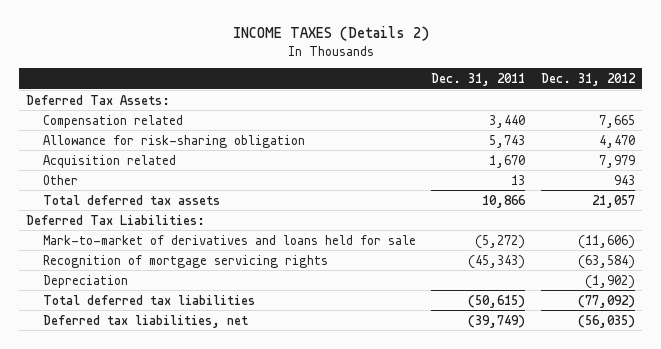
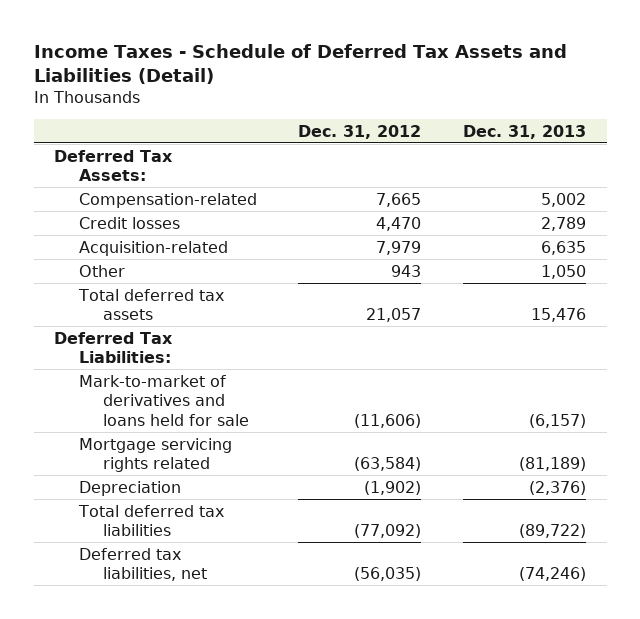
- INCOME TAXES (Details 2)
+ Income Taxes - Schedule of Deferred Tax Assets and Liabilities (Detail)
- | Dec. 31, 2011 | Dec. 31, 2012
+ | Dec. 31, 2012 | Dec. 31, 2013
- Compensation related | 3,440 | 7,665
- Allowance for risk-sharing obligation | 5,743 | 4,470
- Acquisition related | 1,670 | 7,979
+ Compensation-related | 7,665 | 5,002
+ Credit losses | 4,470 | 2,789
+ Acquisition-related | 7,979 | 6,635
- Recognition of mortgage servicing rights | (45,343) | (63,584)
+ Mortgage servicing rights related | (63,584) | (81,189)

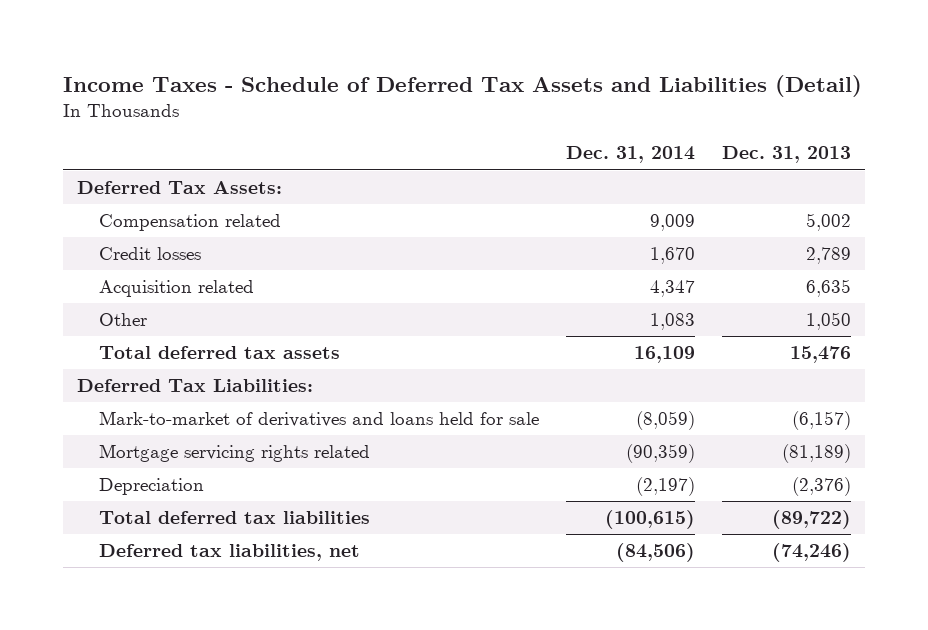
- | Dec. 31, 2012 | Dec. 31, 2013
+ | Dec. 31, 2014 | Dec. 31, 2013
- Compensation-related | 7,665 | 5,002
+ Compensation related | 9,009 | 5,002
- Acquisition-related | 7,979 | 6,635
+ Acquisition related | 4,347 | 6,635

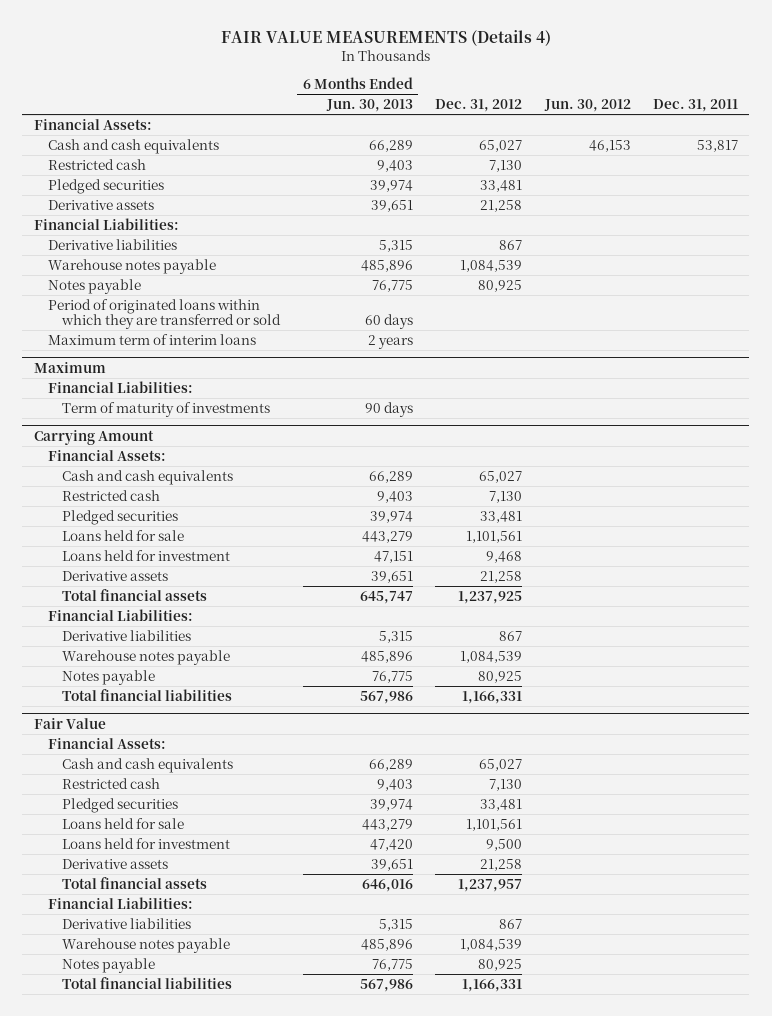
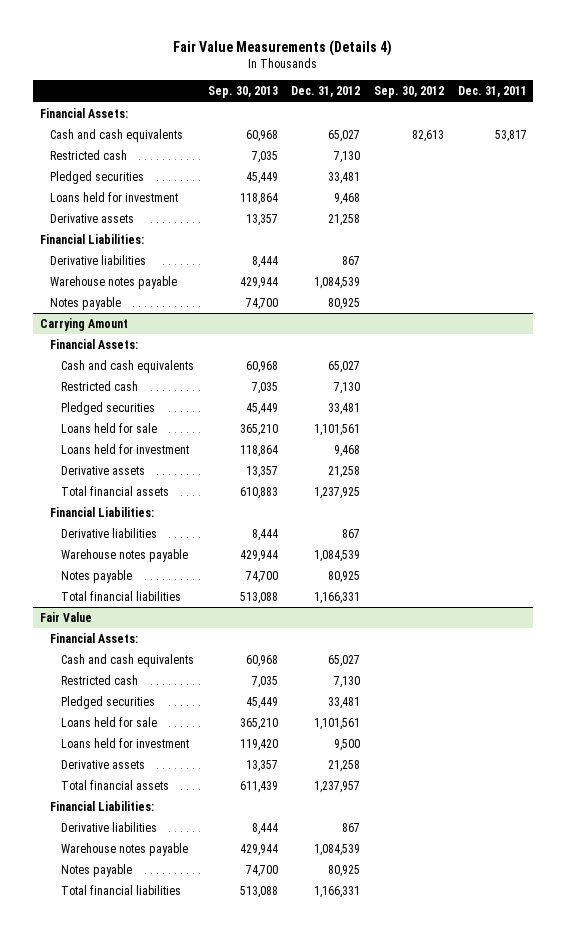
- FAIR VALUE MEASUREMENTS (Details 4)
+ Fair Value Measurements (Details 4)
- | 6 Months Ended Jun. 30, 2013 | Dec. 31, 2012 | Jun. 30, 2012 | Dec. 31, 2011
+ | Sep. 30, 2013 | Dec. 31, 2012 | Sep. 30, 2012 | Dec. 31, 2011
+ Loans held for investment | 118,864 | 9,468 | |
- Period of originated loans within which they are transferred or sold | 60 days | | |
- Maximum term of interim loans | 2 years | | |
- Maximum
- Financial Liabilities:
- Term of maturity of investments | 90 days | | |

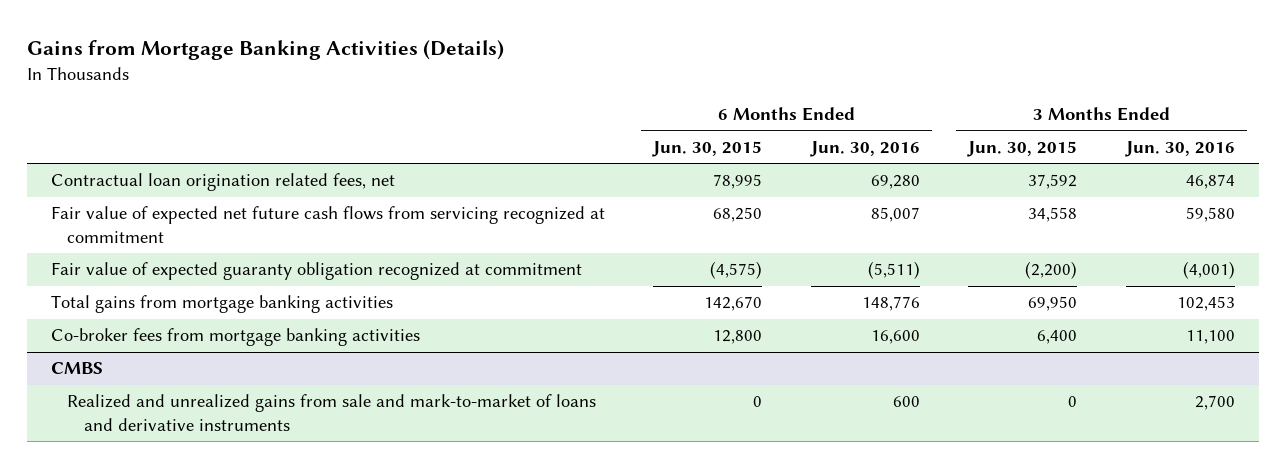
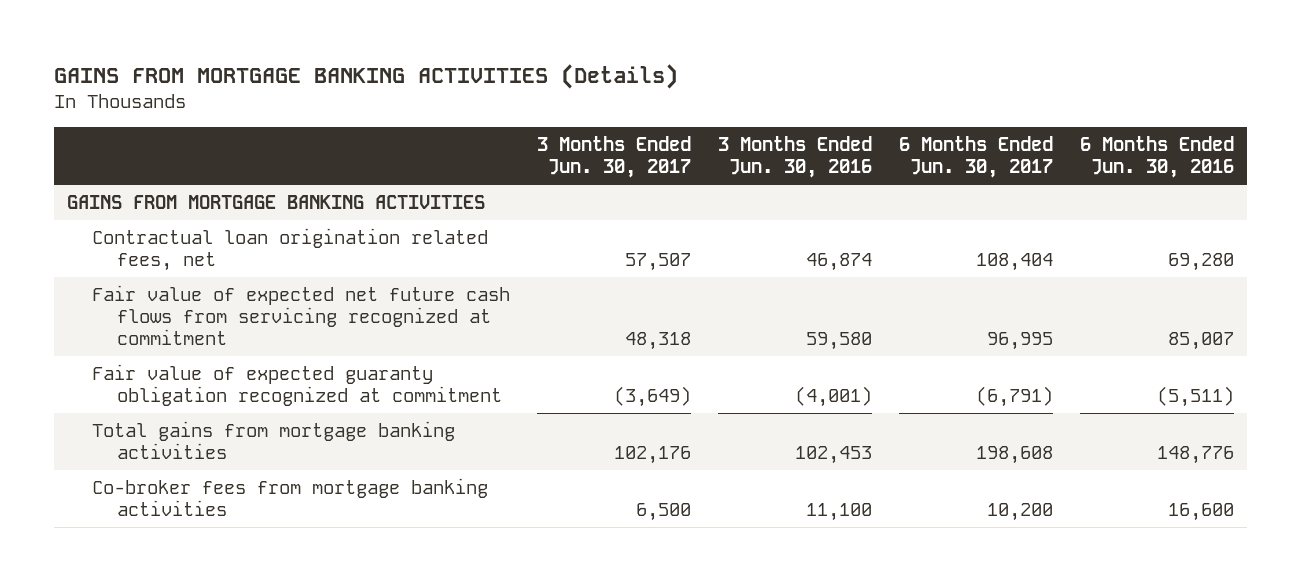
- Gains from Mortgage Banking Activities (Details)
+ GAINS FROM MORTGAGE BANKING ACTIVITIES (Details)
- | 6 Months Ended Jun. 30, 2015 | 6 Months Ended Jun. 30, 2016 | 3 Months Ended Jun. 30, 2015 | 3 Months Ended Jun. 30, 2016
+ | 3 Months Ended Jun. 30, 2017 | 3 Months Ended Jun. 30, 2016 | 6 Months Ended Jun. 30, 2017 | 6 Months Ended Jun. 30, 2016
+ GAINS FROM MORTGAGE BANKING ACTIVITIES
- CMBS
- Realized and unrealized gains from sale and mark-to-market of loans and derivative instruments | 0 | 600 | 0 | 2,700

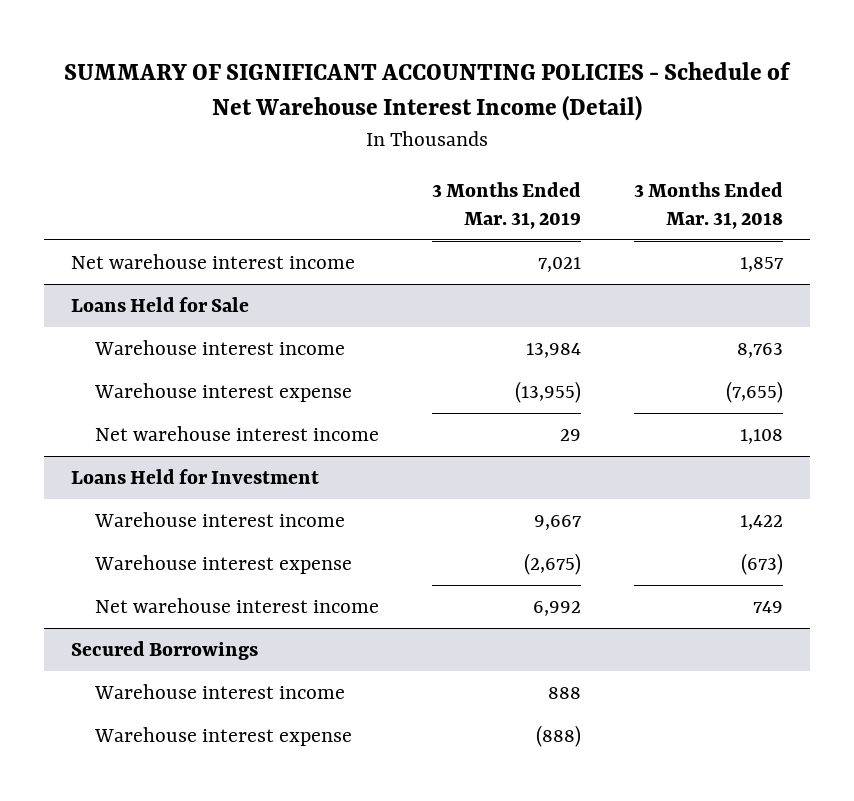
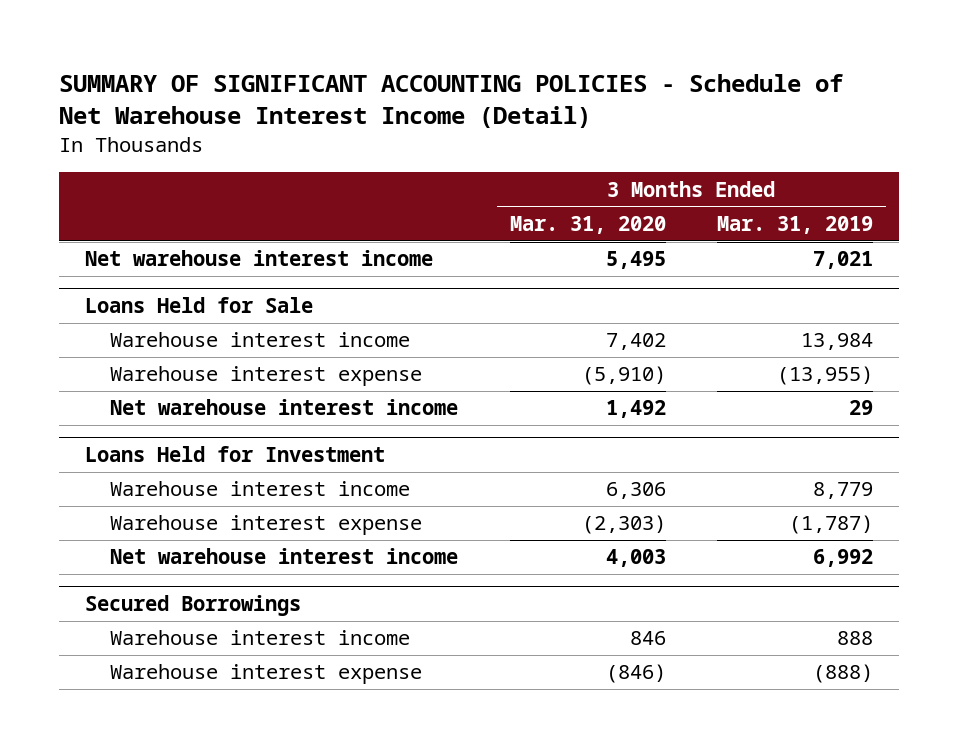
- | 3 Months Ended Mar. 31, 2019 | 3 Months Ended Mar. 31, 2018
+ | 3 Months Ended Mar. 31, 2020 | 3 Months Ended Mar. 31, 2019
@ Loans Held for Investment
- Warehouse interest income | 9,667 | 1,422
- Warehouse interest expense | (2,675) | (673)
+ Warehouse interest income | 6,306 | 8,779
+ Warehouse interest expense | (2,303) | (1,787)

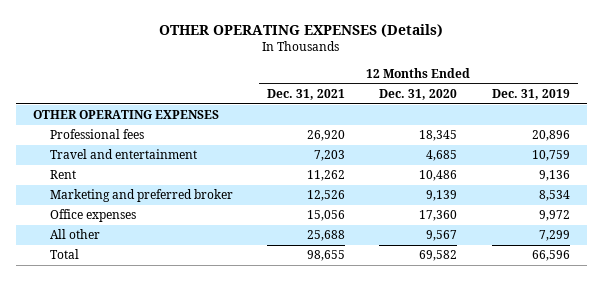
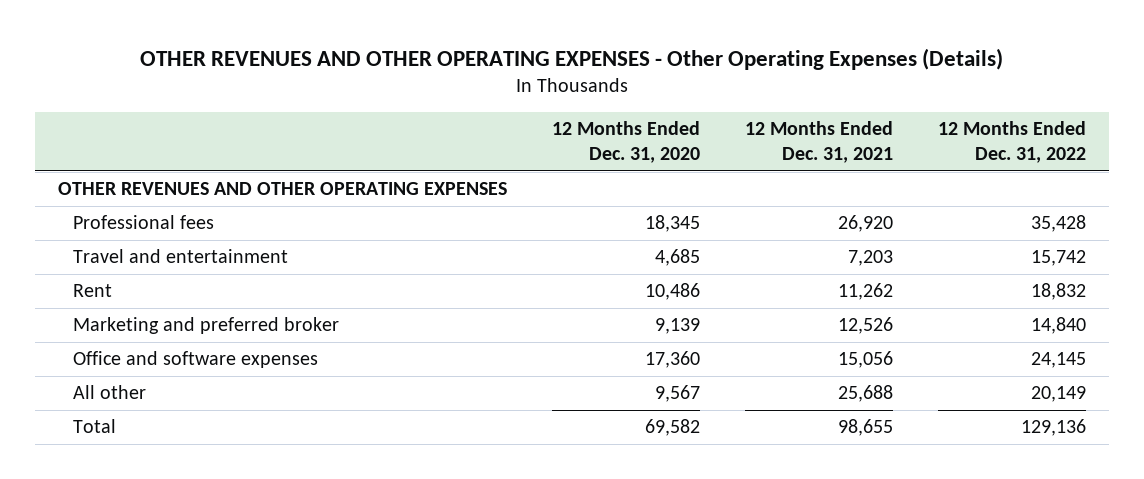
- OTHER OPERATING EXPENSES (Details)
+ OTHER REVENUES AND OTHER OPERATING EXPENSES - Other Operating Expenses (Details)
- | 12 Months Ended Dec. 31, 2021 | 12 Months Ended Dec. 31, 2020 | 12 Months Ended Dec. 31, 2019
+ | 12 Months Ended Dec. 31, 2020 | 12 Months Ended Dec. 31, 2021 | 12 Months Ended Dec. 31, 2022
- OTHER OPERATING EXPENSES
+ OTHER REVENUES AND OTHER OPERATING EXPENSES
- Office expenses | 15,056 | 17,360 | 9,972
+ Office and software expenses | 17,360 | 15,056 | 24,145

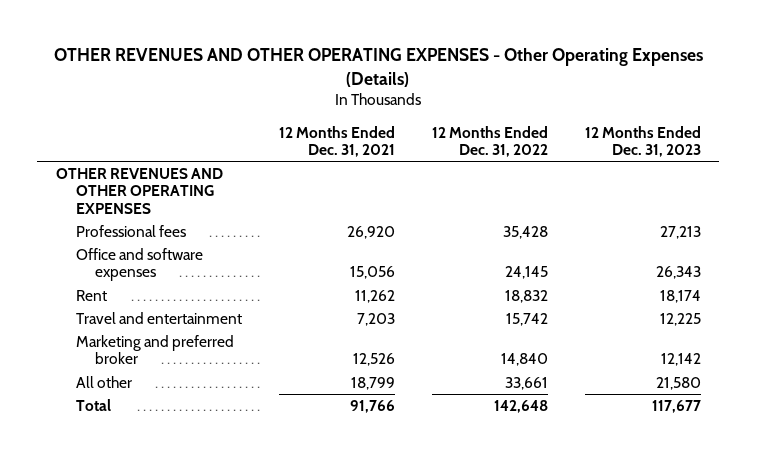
- | 12 Months Ended Dec. 31, 2020 | 12 Months Ended Dec. 31, 2021 | 12 Months Ended Dec. 31, 2022
+ | 12 Months Ended Dec. 31, 2021 | 12 Months Ended Dec. 31, 2022 | 12 Months Ended Dec. 31, 2023
moved up: Office and software expenses | 15,056 | 24,145 | 26,343
moved down: Travel and entertainment | 7,203 | 15,742 | 12,225
- All other | 9,567 | 25,688 | 20,149
- Total | 69,582 | 98,655 | 129,136
+ All other | 18,799 | 33,661 | 21,580
+ Total | 91,766 | 142,648 | 117,677

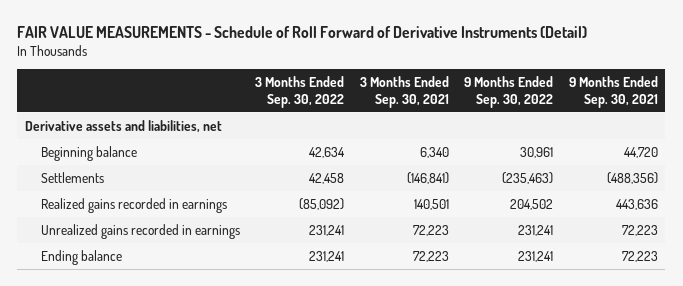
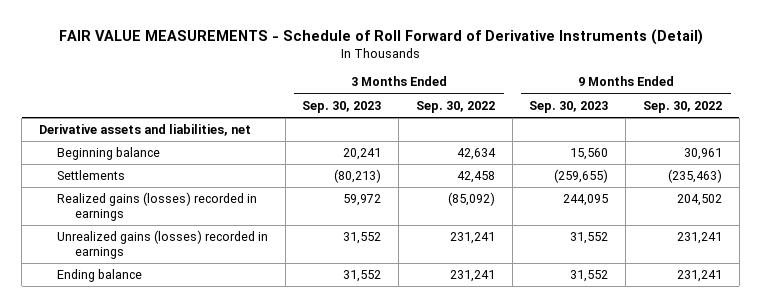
- | 3 Months Ended Sep. 30, 2022 | 3 Months Ended Sep. 30, 2021 | 9 Months Ended Sep. 30, 2022 | 9 Months Ended Sep. 30, 2021
+ | 3 Months Ended Sep. 30, 2023 | 3 Months Ended Sep. 30, 2022 | 9 Months Ended Sep. 30, 2023 | 9 Months Ended Sep. 30, 2022
- Realized gains recorded in earnings | (85,092) | 140,501 | 204,502 | 443,636
- Unrealized gains recorded in earnings | 231,241 | 72,223 | 231,241 | 72,223
+ Realized gains (losses) recorded in earnings | 59,972 | (85,092) | 244,095 | 204,502
+ Unrealized gains (losses) recorded in earnings | 31,552 | 231,241 | 31,552 | 231,241

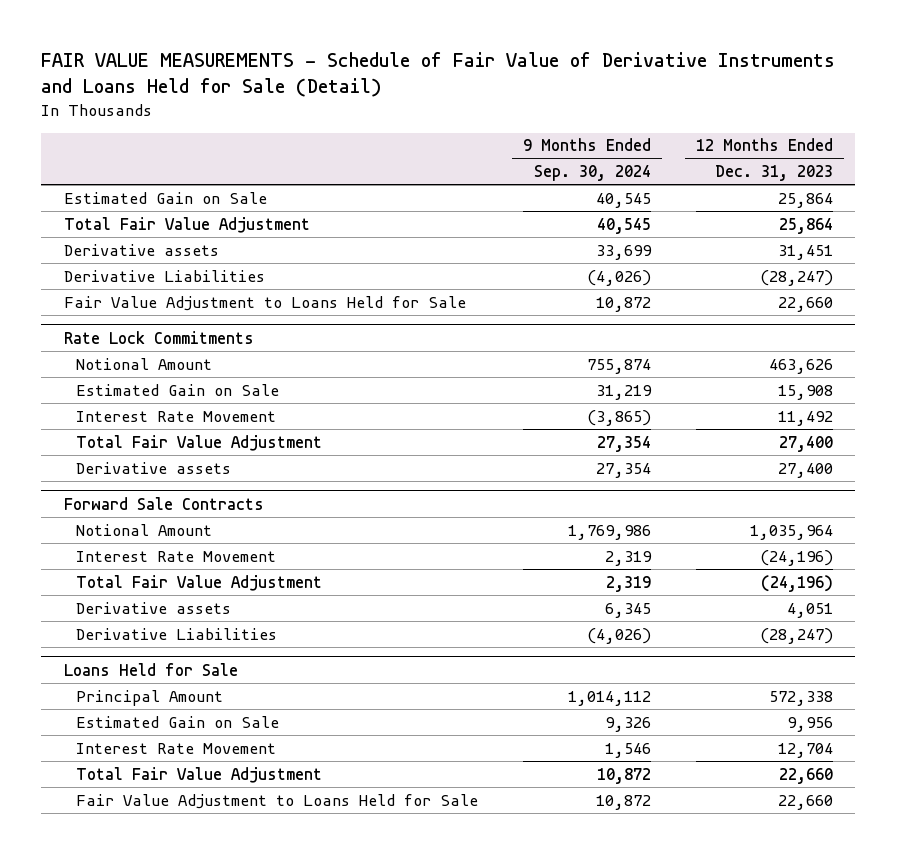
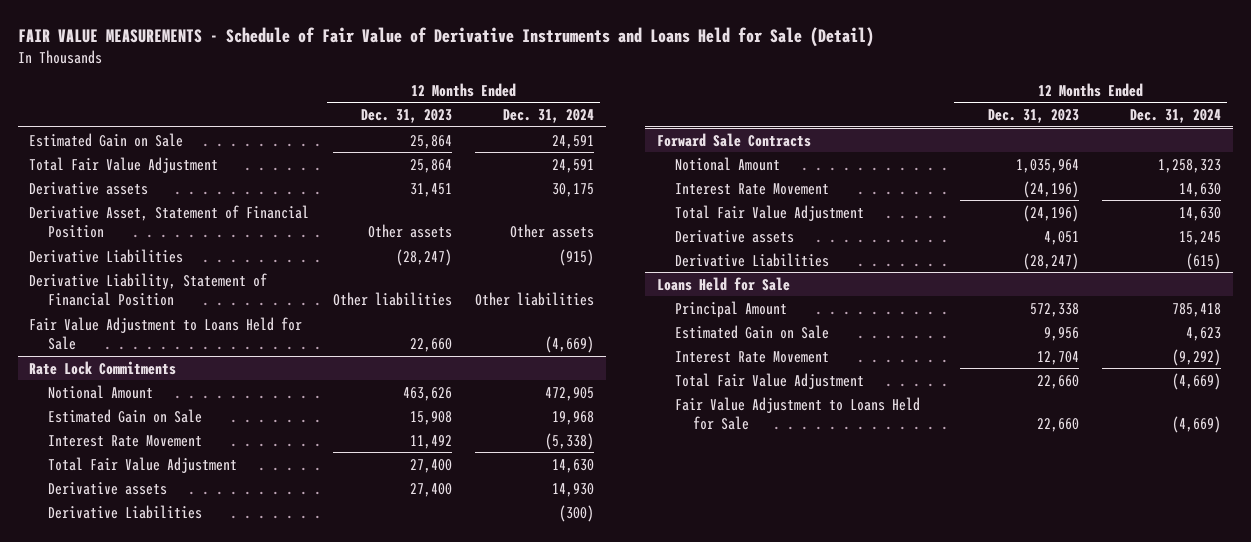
- | 9 Months Ended Sep. 30, 2024 | 12 Months Ended Dec. 31, 2023
+ | 12 Months Ended Dec. 31, 2023 | 12 Months Ended Dec. 31, 2024
+ Derivative Asset, Statement of Financial Position | Other assets | Other assets
+ Derivative Liability, Statement of Financial Position | Other liabilities | Other liabilities
@ Rate Lock Commitments
+ Derivative Liabilities | | (300)

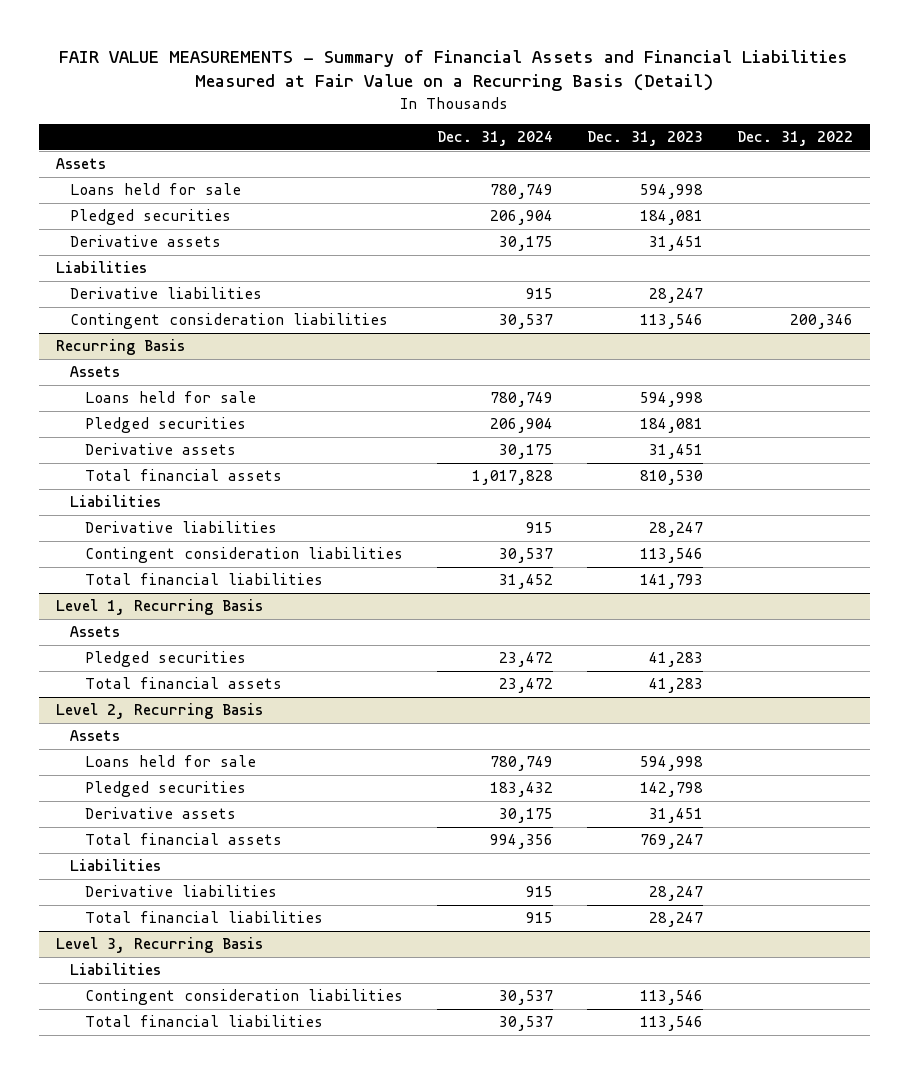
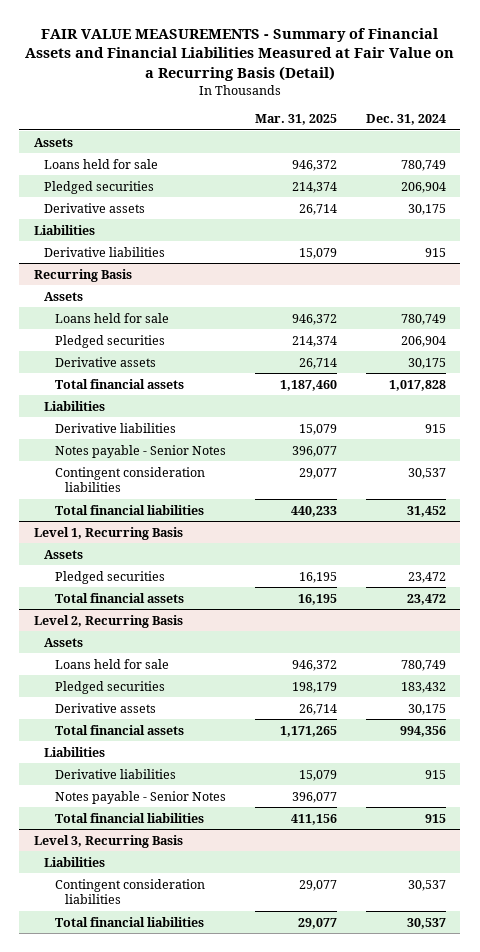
- | Dec. 31, 2024 | Dec. 31, 2023 | Dec. 31, 2022
+ | Mar. 31, 2025 | Dec. 31, 2024
- Contingent consideration liabilities | 30,537 | 113,546 | 200,346
@ Recurring Basis
+ Notes payable - Senior Notes | 396,077 |
@ Level 2, Recurring Basis
+ Notes payable - Senior Notes | 396,077 |

